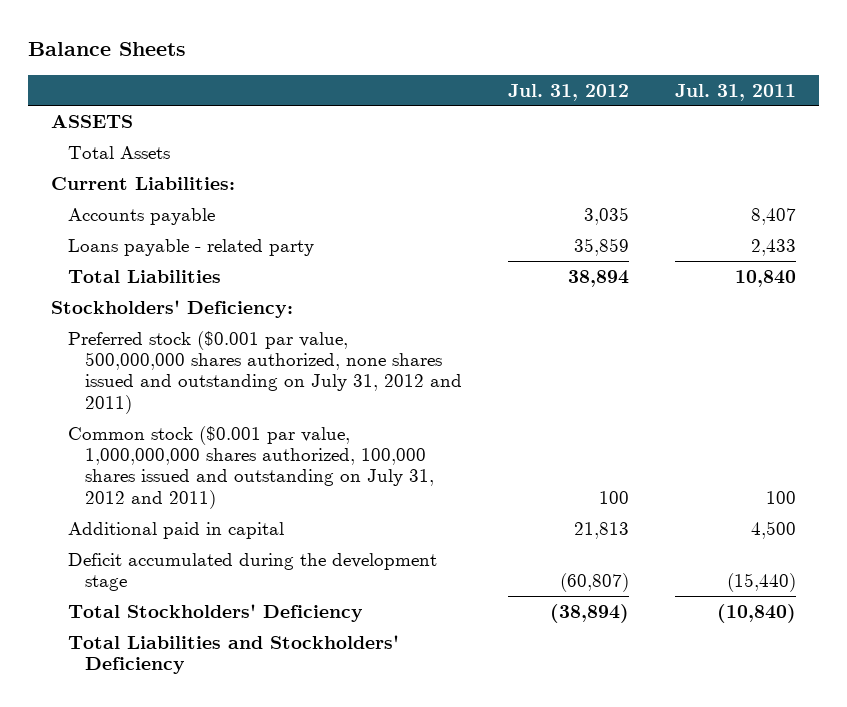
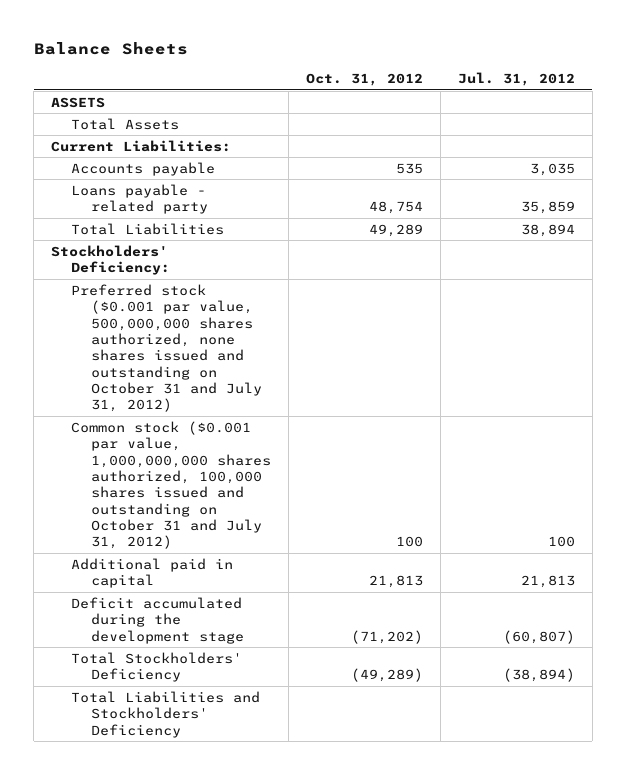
- | Jul. 31, 2012 | Jul. 31, 2011
+ | Oct. 31, 2012 | Jul. 31, 2012
- Preferred stock ($0.001 par value, 500,000,000 shares authorized, none shares issued and outstanding on July 31, 2012 and 2011)
- Common stock ($0.001 par value, 1,000,000,000 shares authorized, 100,000 shares issued and outstanding on July 31, 2012 and 2011) | 100 | 100
+ Preferred stock ($0.001 par value, 500,000,000 shares authorized, none shares issued and outstanding on October 31 and July 31, 2012)
+ Common stock ($0.001 par value, 1,000,000,000 shares authorized, 100,000 shares issued and outstanding on October 31 and July 31, 2012) | 100 | 100

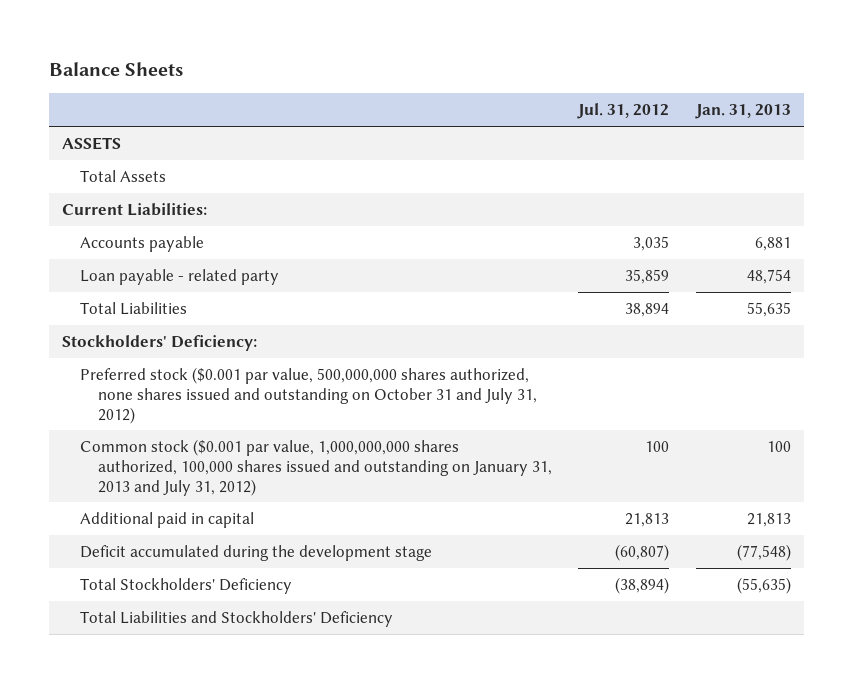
- | Oct. 31, 2012 | Jul. 31, 2012
+ | Jul. 31, 2012 | Jan. 31, 2013
- Loans payable - related party | 48,754 | 35,859
+ Loan payable - related party | 35,859 | 48,754
- Common stock ($0.001 par value, 1,000,000,000 shares authorized, 100,000 shares issued and outstanding on October 31 and July 31, 2012) | 100 | 100
+ Common stock ($0.001 par value, 1,000,000,000 shares authorized, 100,000 shares issued and outstanding on January 31, 2013 and July 31, 2012) | 100 | 100

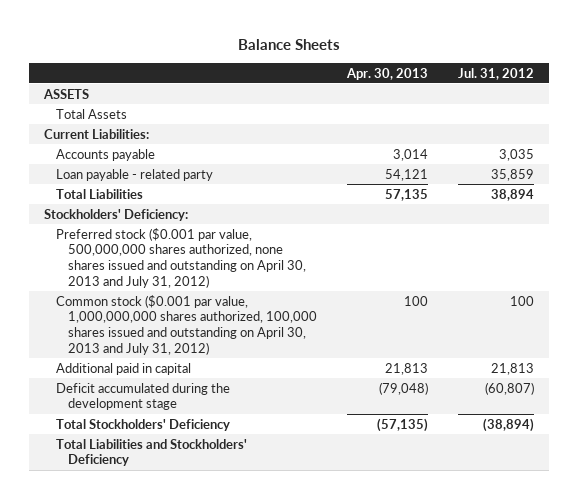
- | Jul. 31, 2012 | Jan. 31, 2013
+ | Apr. 30, 2013 | Jul. 31, 2012
- Preferred stock ($0.001 par value, 500,000,000 shares authorized, none shares issued and outstanding on October 31 and July 31, 2012)
- Common stock ($0.001 par value, 1,000,000,000 shares authorized, 100,000 shares issued and outstanding on January 31, 2013 and July 31, 2012) | 100 | 100
+ Preferred stock ($0.001 par value, 500,000,000 shares authorized, none shares issued and outstanding on April 30, 2013 and July 31, 2012)
+ Common stock ($0.001 par value, 1,000,000,000 shares authorized, 100,000 shares issued and outstanding on April 30, 2013 and July 31, 2012) | 100 | 100

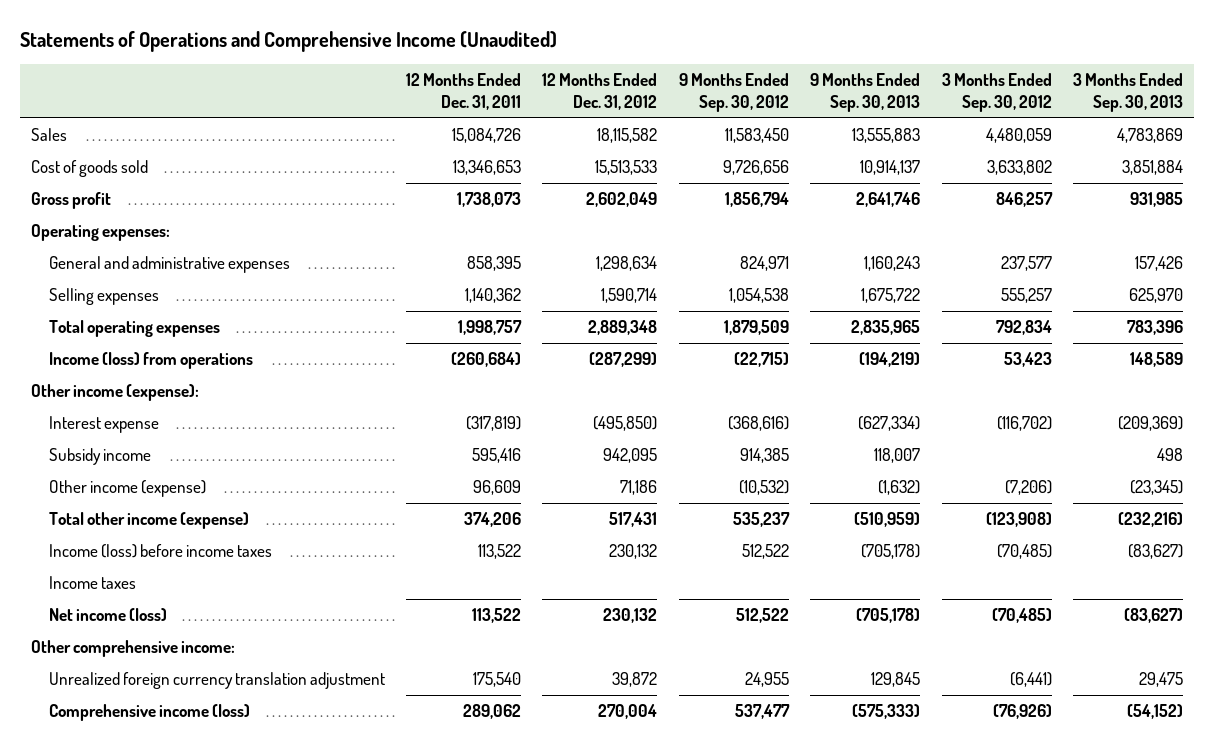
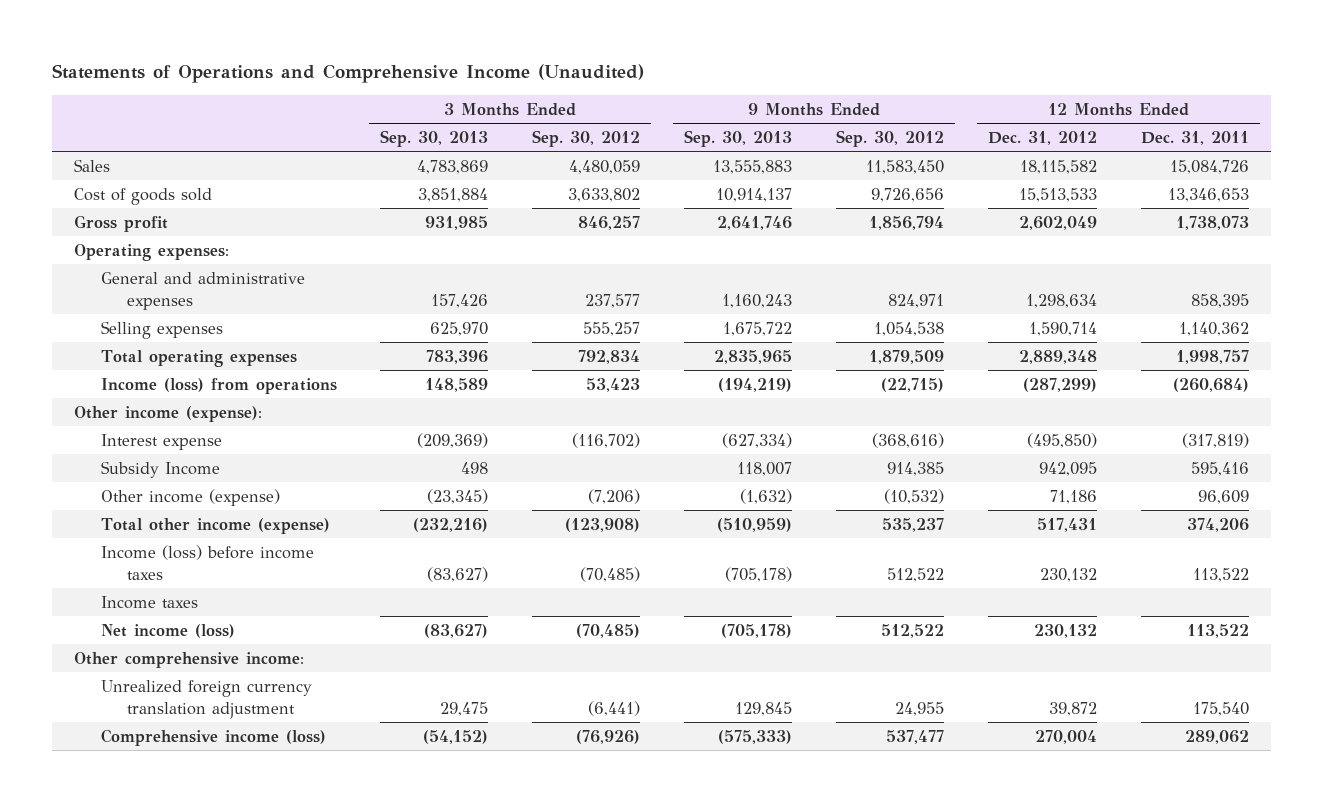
- | 12 Months Ended Dec. 31, 2011 | 12 Months Ended Dec. 31, 2012 | 9 Months Ended Sep. 30, 2012 | 9 Months Ended Sep. 30, 2013 | 3 Months Ended Sep. 30, 2012 | 3 Months Ended Sep. 30, 2013
+ | 3 Months Ended Sep. 30, 2013 | 3 Months Ended Sep. 30, 2012 | 9 Months Ended Sep. 30, 2013 | 9 Months Ended Sep. 30, 2012 | 12 Months Ended Dec. 31, 2012 | 12 Months Ended Dec. 31, 2011
- Subsidy income | 595,416 | 942,095 | 914,385 | 118,007 | | 498
+ Subsidy Income | 498 | | 118,007 | 914,385 | 942,095 | 595,416

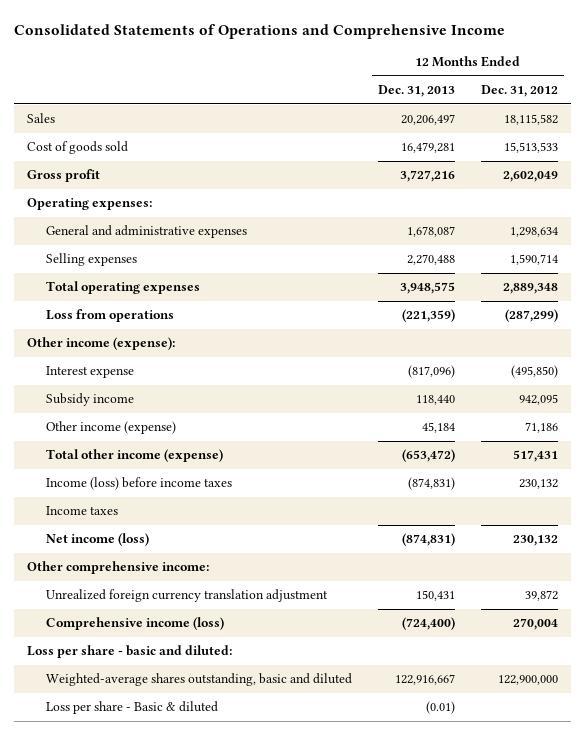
- Statements of Operations and Comprehensive Income (Unaudited)
+ Consolidated Statements of Operations and Comprehensive Income
- | 3 Months Ended Sep. 30, 2013 | 3 Months Ended Sep. 30, 2012 | 9 Months Ended Sep. 30, 2013 | 9 Months Ended Sep. 30, 2012 | 12 Months Ended Dec. 31, 2012 | 12 Months Ended Dec. 31, 2011
+ | 12 Months Ended Dec. 31, 2013 | 12 Months Ended Dec. 31, 2012
- Income (loss) from operations | 148,589 | 53,423 | (194,219) | (22,715) | (287,299) | (260,684)
+ Loss from operations | (221,359) | (287,299)
- Subsidy Income | 498 | | 118,007 | 914,385 | 942,095 | 595,416
+ Subsidy income | 118,440 | 942,095
+ Loss per share - basic and diluted:
+ Weighted-average shares outstanding, basic and diluted | 122,916,667 | 122,900,000
+ Loss per share - Basic & diluted | (0.01) |

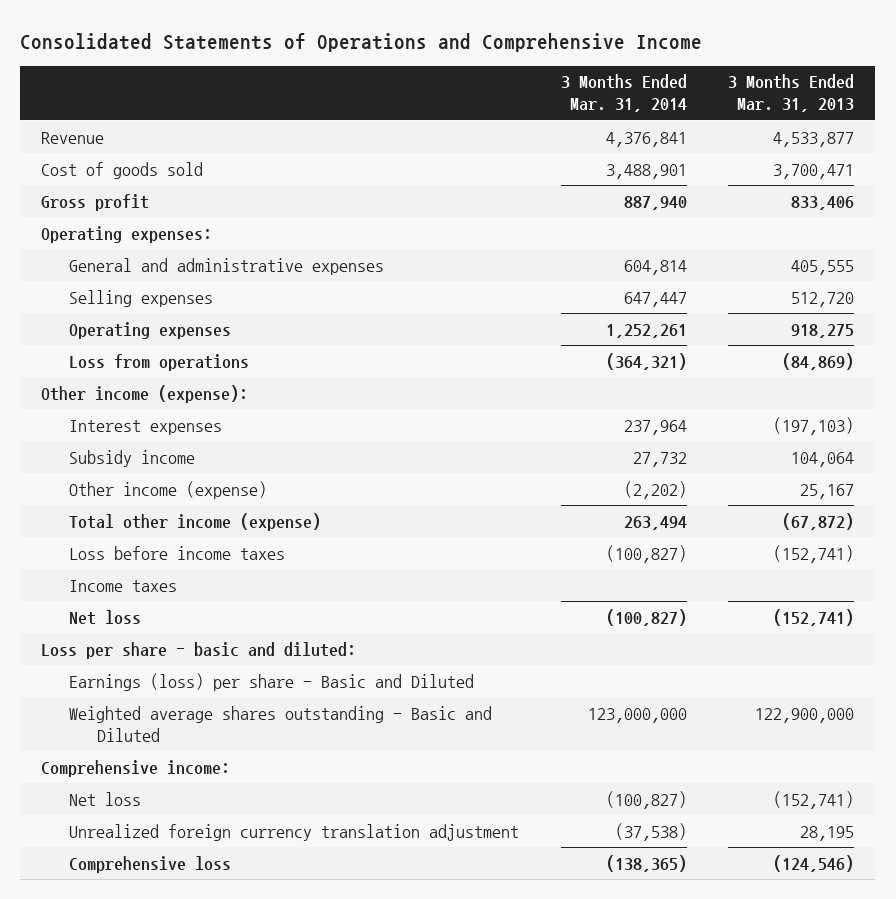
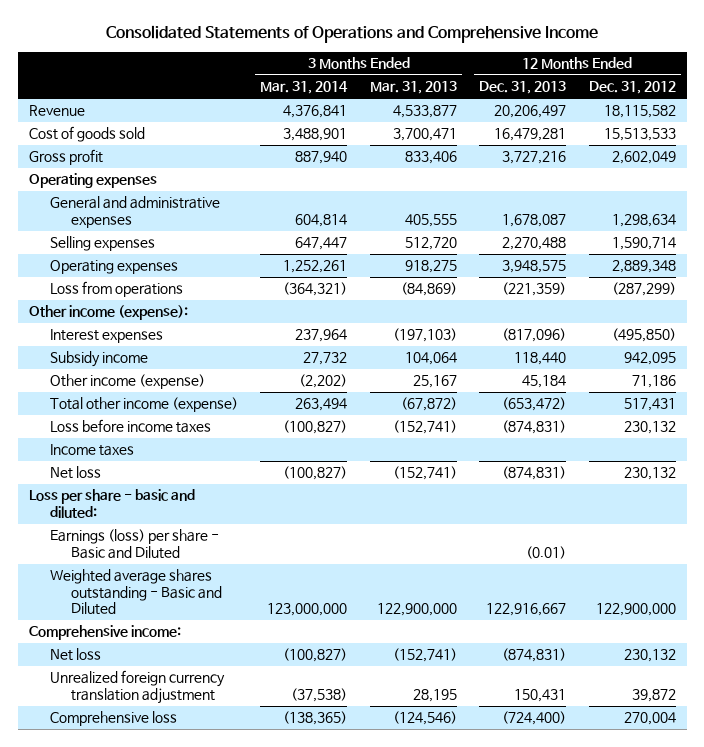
- | 3 Months Ended Mar. 31, 2014 | 3 Months Ended Mar. 31, 2013
+ | 3 Months Ended Mar. 31, 2014 | 3 Months Ended Mar. 31, 2013 | 12 Months Ended Dec. 31, 2013 | 12 Months Ended Dec. 31, 2012
- Operating expenses:
+ Operating expenses

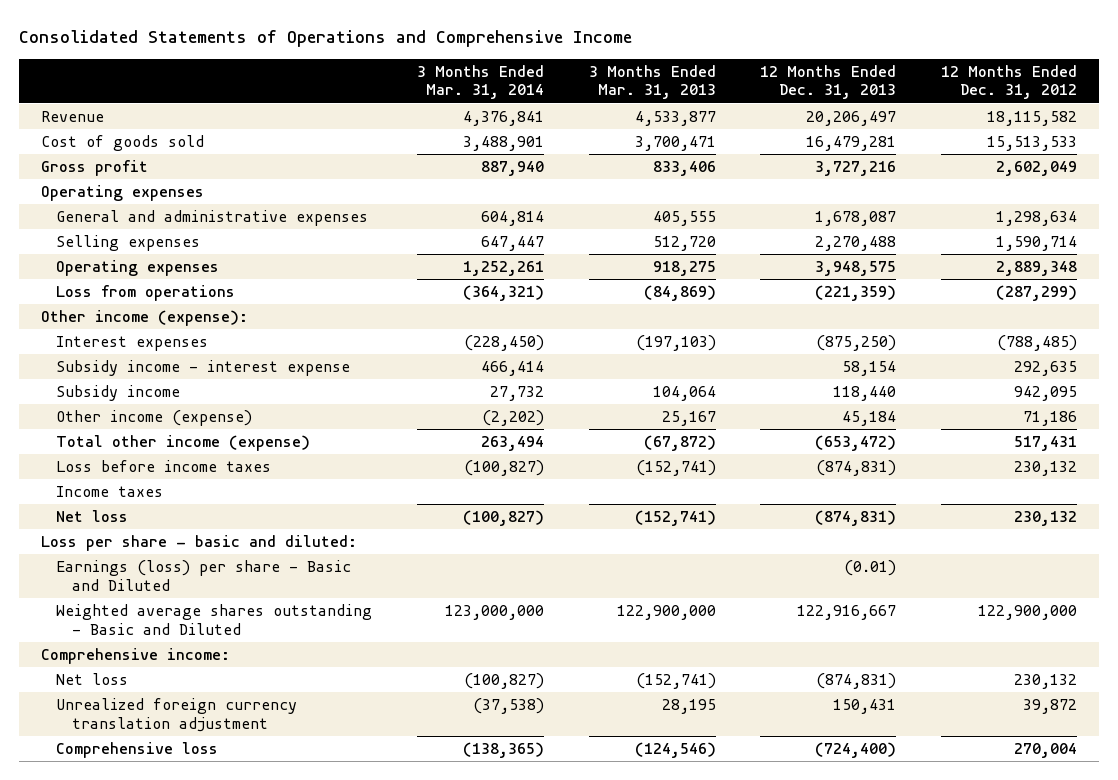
- Interest expenses | 237,964 | (197,103) | (817,096) | (495,850)
+ Interest expenses | (228,450) | (197,103) | (875,250) | (788,485)
+ Subsidy income - interest expense | 466,414 | | 58,154 | 292,635

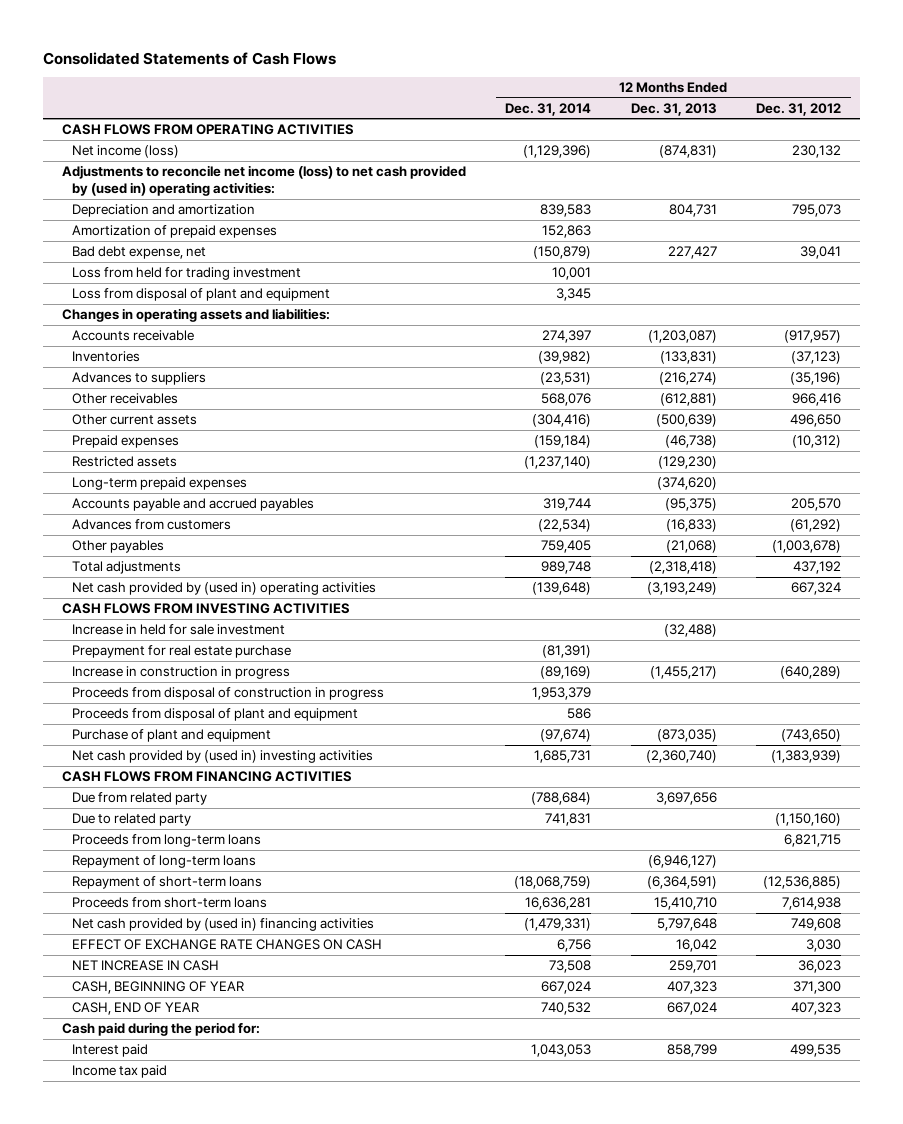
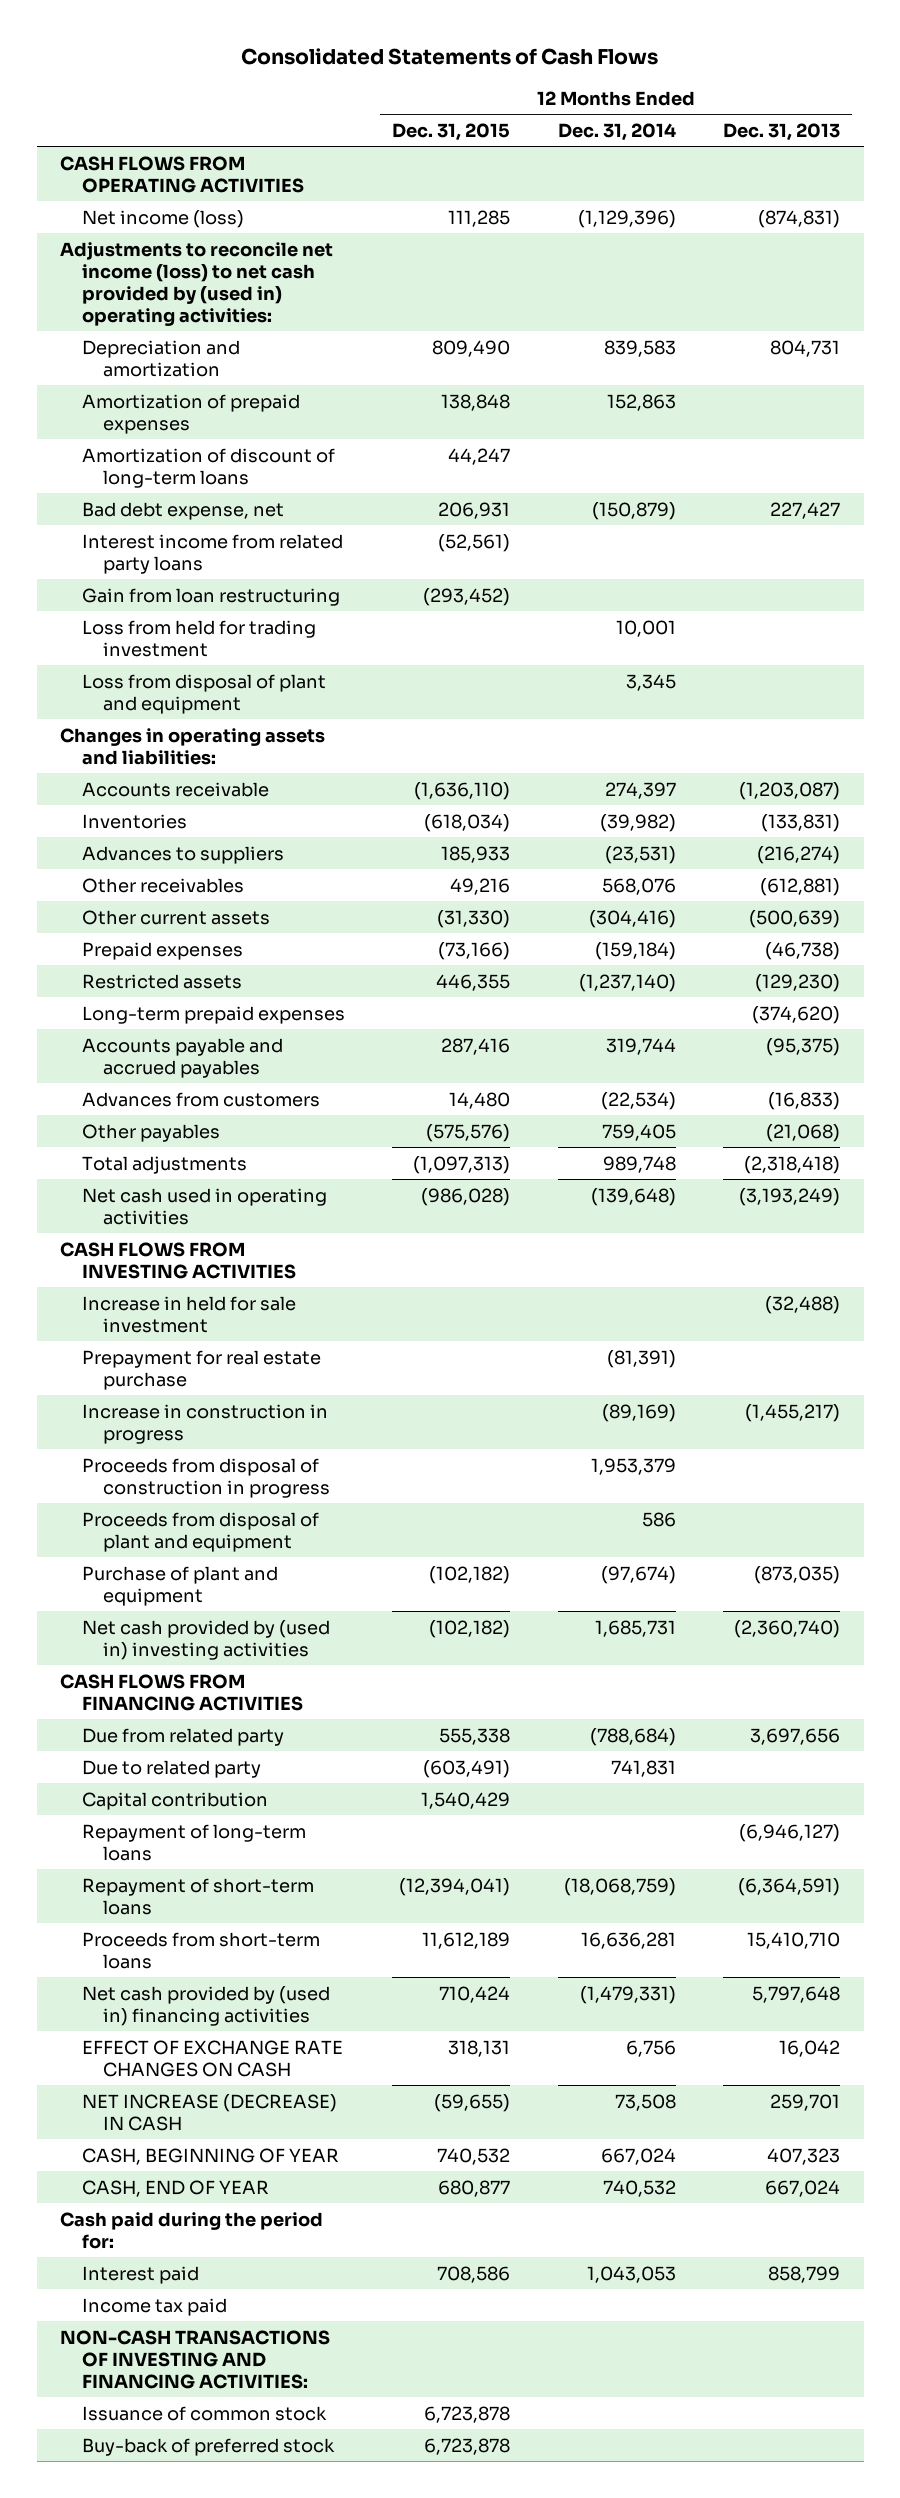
- | 12 Months Ended Dec. 31, 2014 | 12 Months Ended Dec. 31, 2013 | 12 Months Ended Dec. 31, 2012
+ | 12 Months Ended Dec. 31, 2015 | 12 Months Ended Dec. 31, 2014 | 12 Months Ended Dec. 31, 2013
+ Amortization of discount of long-term loans | 44,247 | |
+ Interest income from related party loans | (52,561) | |
+ Gain from loan restructuring | (293,452) | |
- Net cash provided by (used in) operating activities | (139,648) | (3,193,249) | 667,324
+ Net cash used in operating activities | (986,028) | (139,648) | (3,193,249)
- Proceeds from long-term loans | | | 6,821,715
+ Capital contribution | 1,540,429 | |
- NET INCREASE IN CASH | 73,508 | 259,701 | 36,023
+ NET INCREASE (DECREASE) IN CASH | (59,655) | 73,508 | 259,701
+ NON-CASH TRANSACTIONS OF INVESTING AND FINANCING ACTIVITIES:
+ Issuance of common stock | 6,723,878 | |
+ Buy-back of preferred stock | 6,723,878 | |

